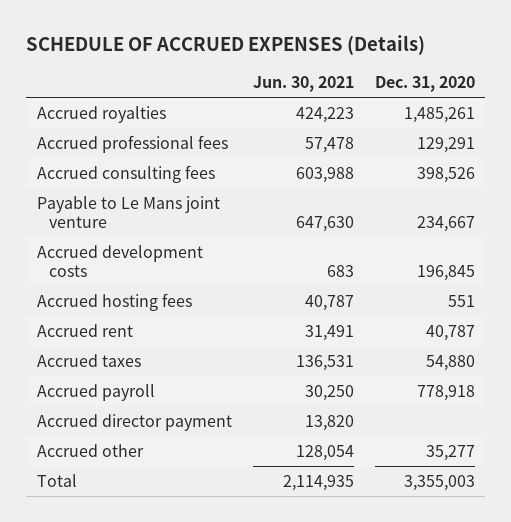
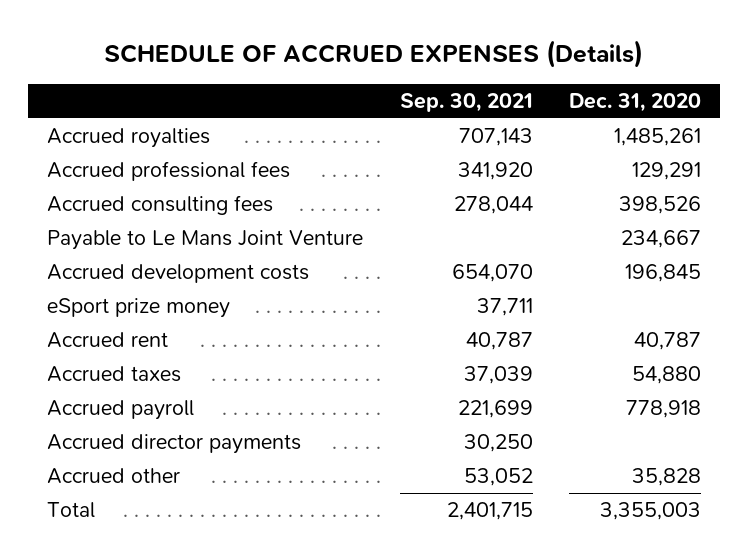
- | Jun. 30, 2021 | Dec. 31, 2020
+ | Sep. 30, 2021 | Dec. 31, 2020
- Payable to Le Mans joint venture | 647,630 | 234,667
+ Payable to Le Mans Joint Venture | | 234,667
- Accrued hosting fees | 40,787 | 551
+ eSport prize money | 37,711 |
- Accrued director payment | 13,820 |
- Accrued other | 128,054 | 35,277
+ Accrued director payments | 30,250 |
+ Accrued other | 53,052 | 35,828

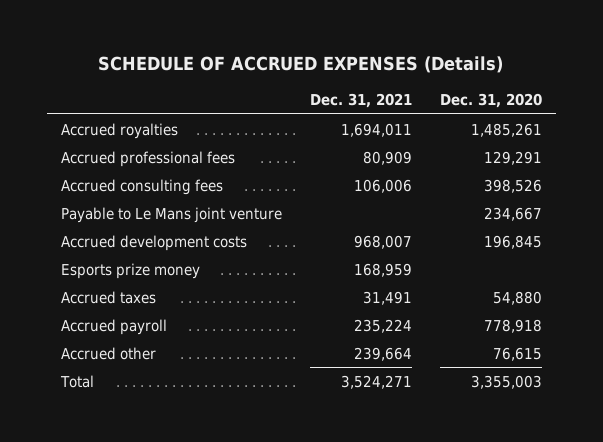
- | Sep. 30, 2021 | Dec. 31, 2020
+ | Dec. 31, 2021 | Dec. 31, 2020
- Payable to Le Mans Joint Venture | | 234,667
+ Payable to Le Mans joint venture | | 234,667
- eSport prize money | 37,711 |
- Accrued rent | 40,787 | 40,787
+ Esports prize money | 168,959 |
- Accrued director payments | 30,250 |
- Accrued other | 53,052 | 35,828
+ Accrued other | 239,664 | 76,615

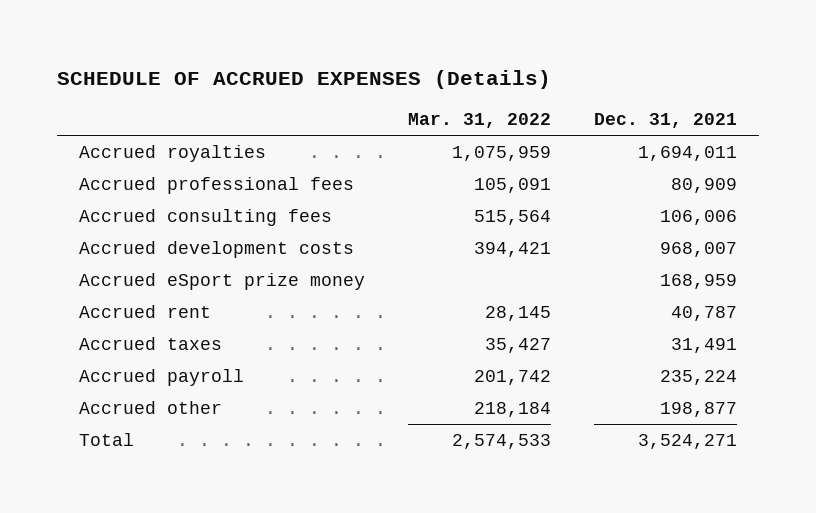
- | Dec. 31, 2021 | Dec. 31, 2020
+ | Mar. 31, 2022 | Dec. 31, 2021
- Payable to Le Mans joint venture | | 234,667
- Esports prize money | 168,959 |
+ Accrued eSport prize money | | 168,959
+ Accrued rent | 28,145 | 40,787
- Accrued other | 239,664 | 76,615
+ Accrued other | 218,184 | 198,877

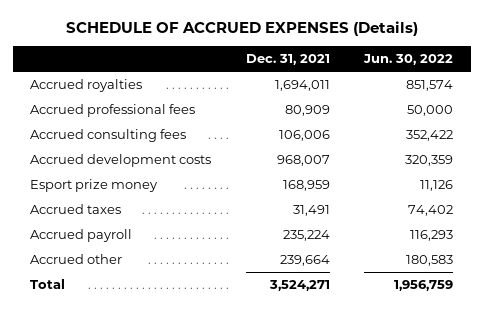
- | Mar. 31, 2022 | Dec. 31, 2021
+ | Dec. 31, 2021 | Jun. 30, 2022
- Accrued eSport prize money | | 168,959
- Accrued rent | 28,145 | 40,787
+ Esport prize money | 168,959 | 11,126
- Accrued other | 218,184 | 198,877
+ Accrued other | 239,664 | 180,583

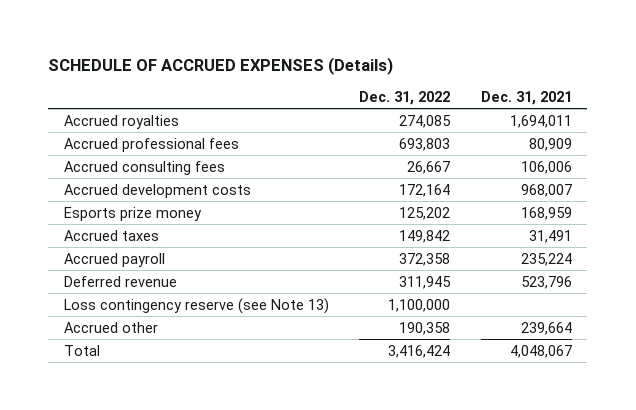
- | Dec. 31, 2021 | Jun. 30, 2022
+ | Dec. 31, 2022 | Dec. 31, 2021
- Esport prize money | 168,959 | 11,126
+ Esports prize money | 125,202 | 168,959
+ Deferred revenue | 311,945 | 523,796
+ Loss contingency reserve (see Note 13) | 1,100,000 |
- Total | 3,524,271 | 1,956,759
+ Total | 3,416,424 | 4,048,067

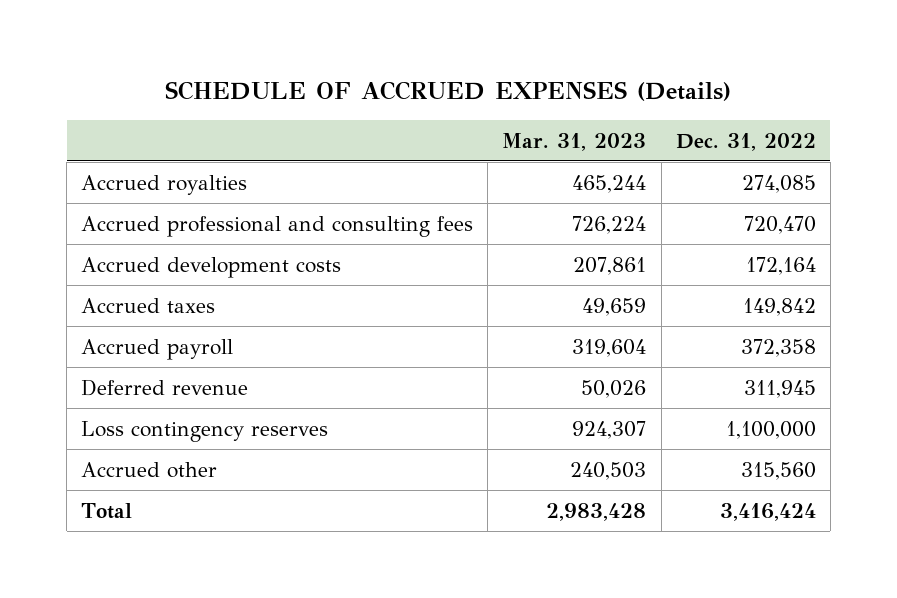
- | Dec. 31, 2022 | Dec. 31, 2021
+ | Mar. 31, 2023 | Dec. 31, 2022
- Accrued professional fees | 693,803 | 80,909
- Accrued consulting fees | 26,667 | 106,006
+ Accrued professional and consulting fees | 726,224 | 720,470
- Esports prize money | 125,202 | 168,959
- Loss contingency reserve (see Note 13) | 1,100,000 |
- Accrued other | 190,358 | 239,664
+ Loss contingency reserves | 924,307 | 1,100,000
+ Accrued other | 240,503 | 315,560

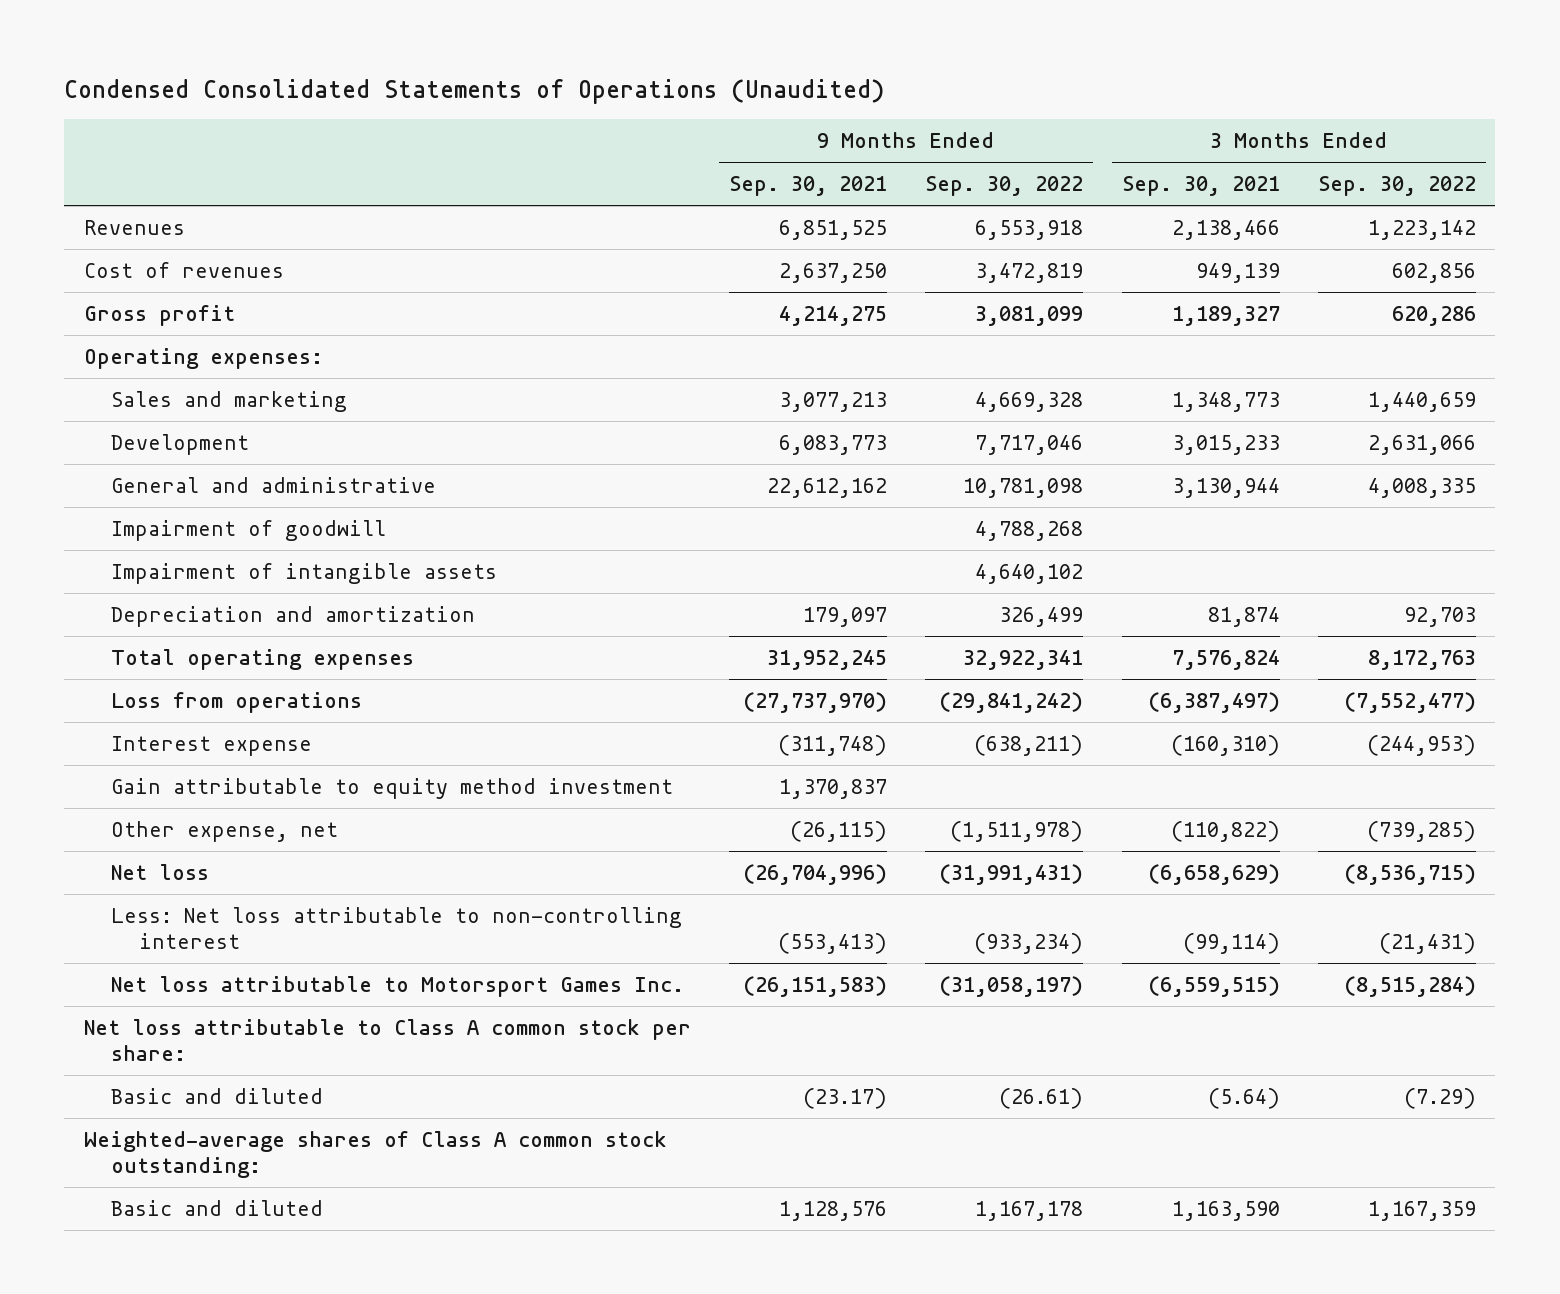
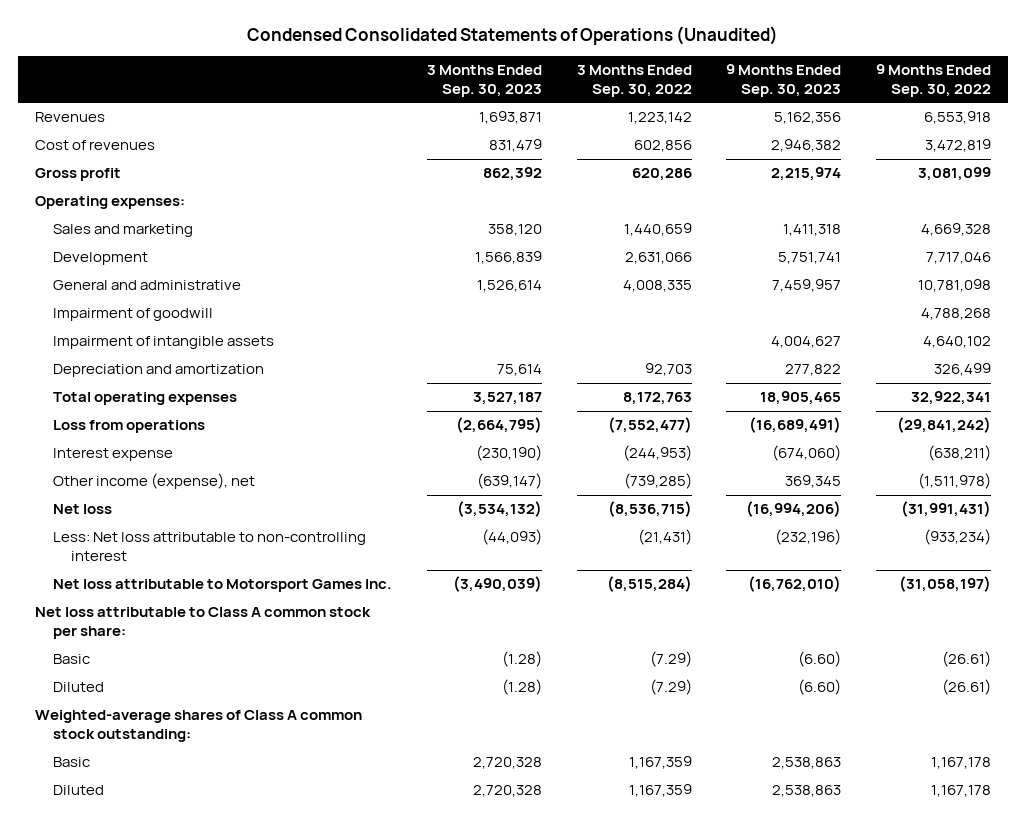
- | 9 Months Ended Sep. 30, 2021 | 9 Months Ended Sep. 30, 2022 | 3 Months Ended Sep. 30, 2021 | 3 Months Ended Sep. 30, 2022
+ | 3 Months Ended Sep. 30, 2023 | 3 Months Ended Sep. 30, 2022 | 9 Months Ended Sep. 30, 2023 | 9 Months Ended Sep. 30, 2022
- Gain attributable to equity method investment | 1,370,837 | | |
- Other expense, net | (26,115) | (1,511,978) | (110,822) | (739,285)
+ Other income (expense), net | (639,147) | (739,285) | 369,345 | (1,511,978)
- Basic and diluted | (23.17) | (26.61) | (5.64) | (7.29)
+ Basic | (1.28) | (7.29) | (6.60) | (26.61)
+ Diluted | (1.28) | (7.29) | (6.60) | (26.61)
- Basic and diluted | 1,128,576 | 1,167,178 | 1,163,590 | 1,167,359
+ Basic | 2,720,328 | 1,167,359 | 2,538,863 | 1,167,178
+ Diluted | 2,720,328 | 1,167,359 | 2,538,863 | 1,167,178

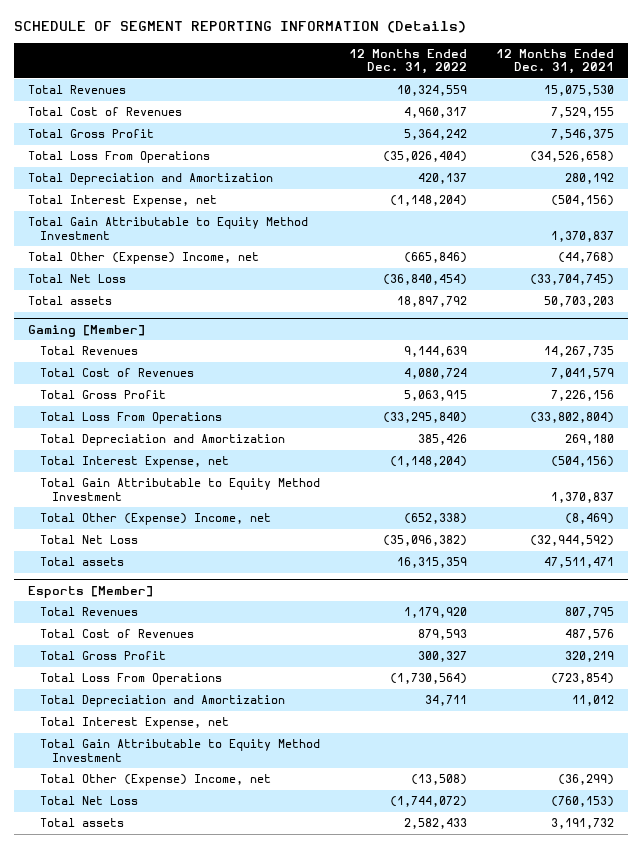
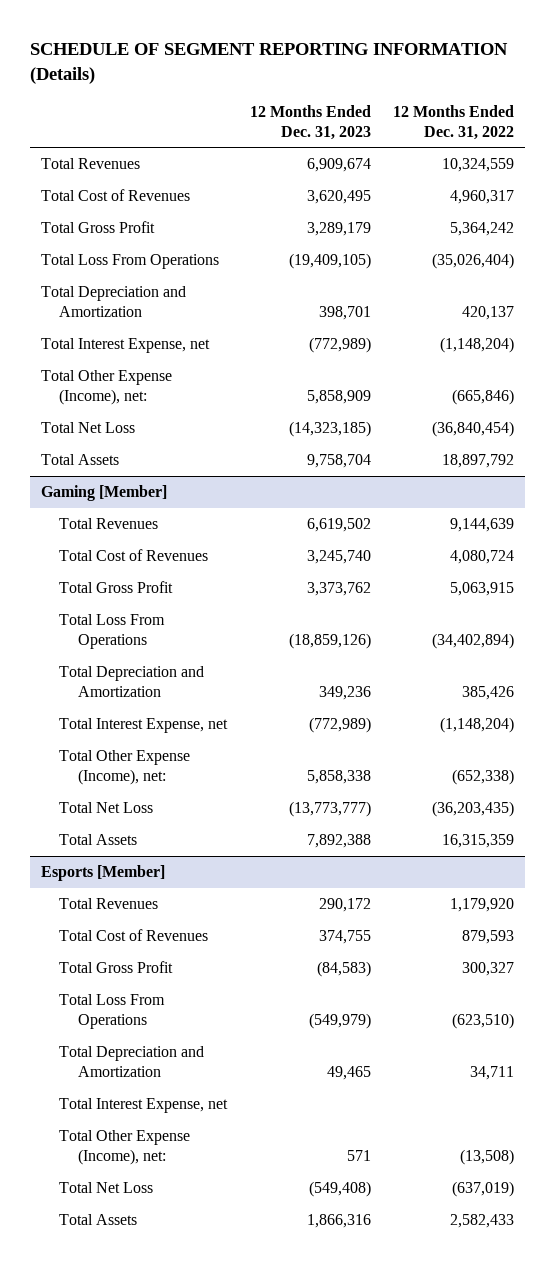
- | 12 Months Ended Dec. 31, 2022 | 12 Months Ended Dec. 31, 2021
+ | 12 Months Ended Dec. 31, 2023 | 12 Months Ended Dec. 31, 2022
- Total Gain Attributable to Equity Method Investment | | 1,370,837
- Total Other (Expense) Income, net | (665,846) | (44,768)
+ Total Other Expense (Income), net: | 5,858,909 | (665,846)
- Total assets | 18,897,792 | 50,703,203
+ Total Assets | 9,758,704 | 18,897,792
@ Gaming [Member]
- Total Loss From Operations | (33,295,840) | (33,802,804)
+ Total Loss From Operations | (18,859,126) | (34,402,894)
- Total Gain Attributable to Equity Method Investment | | 1,370,837
- Total Other (Expense) Income, net | (652,338) | (8,469)
- Total Net Loss | (35,096,382) | (32,944,592)
- Total assets | 16,315,359 | 47,511,471
+ Total Other Expense (Income), net: | 5,858,338 | (652,338)
+ Total Net Loss | (13,773,777) | (36,203,435)
+ Total Assets | 7,892,388 | 16,315,359
@ Esports [Member]
- Total Loss From Operations | (1,730,564) | (723,854)
+ Total Loss From Operations | (549,979) | (623,510)
- Total Gain Attributable to Equity Method Investment
- Total Other (Expense) Income, net | (13,508) | (36,299)
- Total Net Loss | (1,744,072) | (760,153)
- Total assets | 2,582,433 | 3,191,732
+ Total Other Expense (Income), net: | 571 | (13,508)
+ Total Net Loss | (549,408) | (637,019)
+ Total Assets | 1,866,316 | 2,582,433

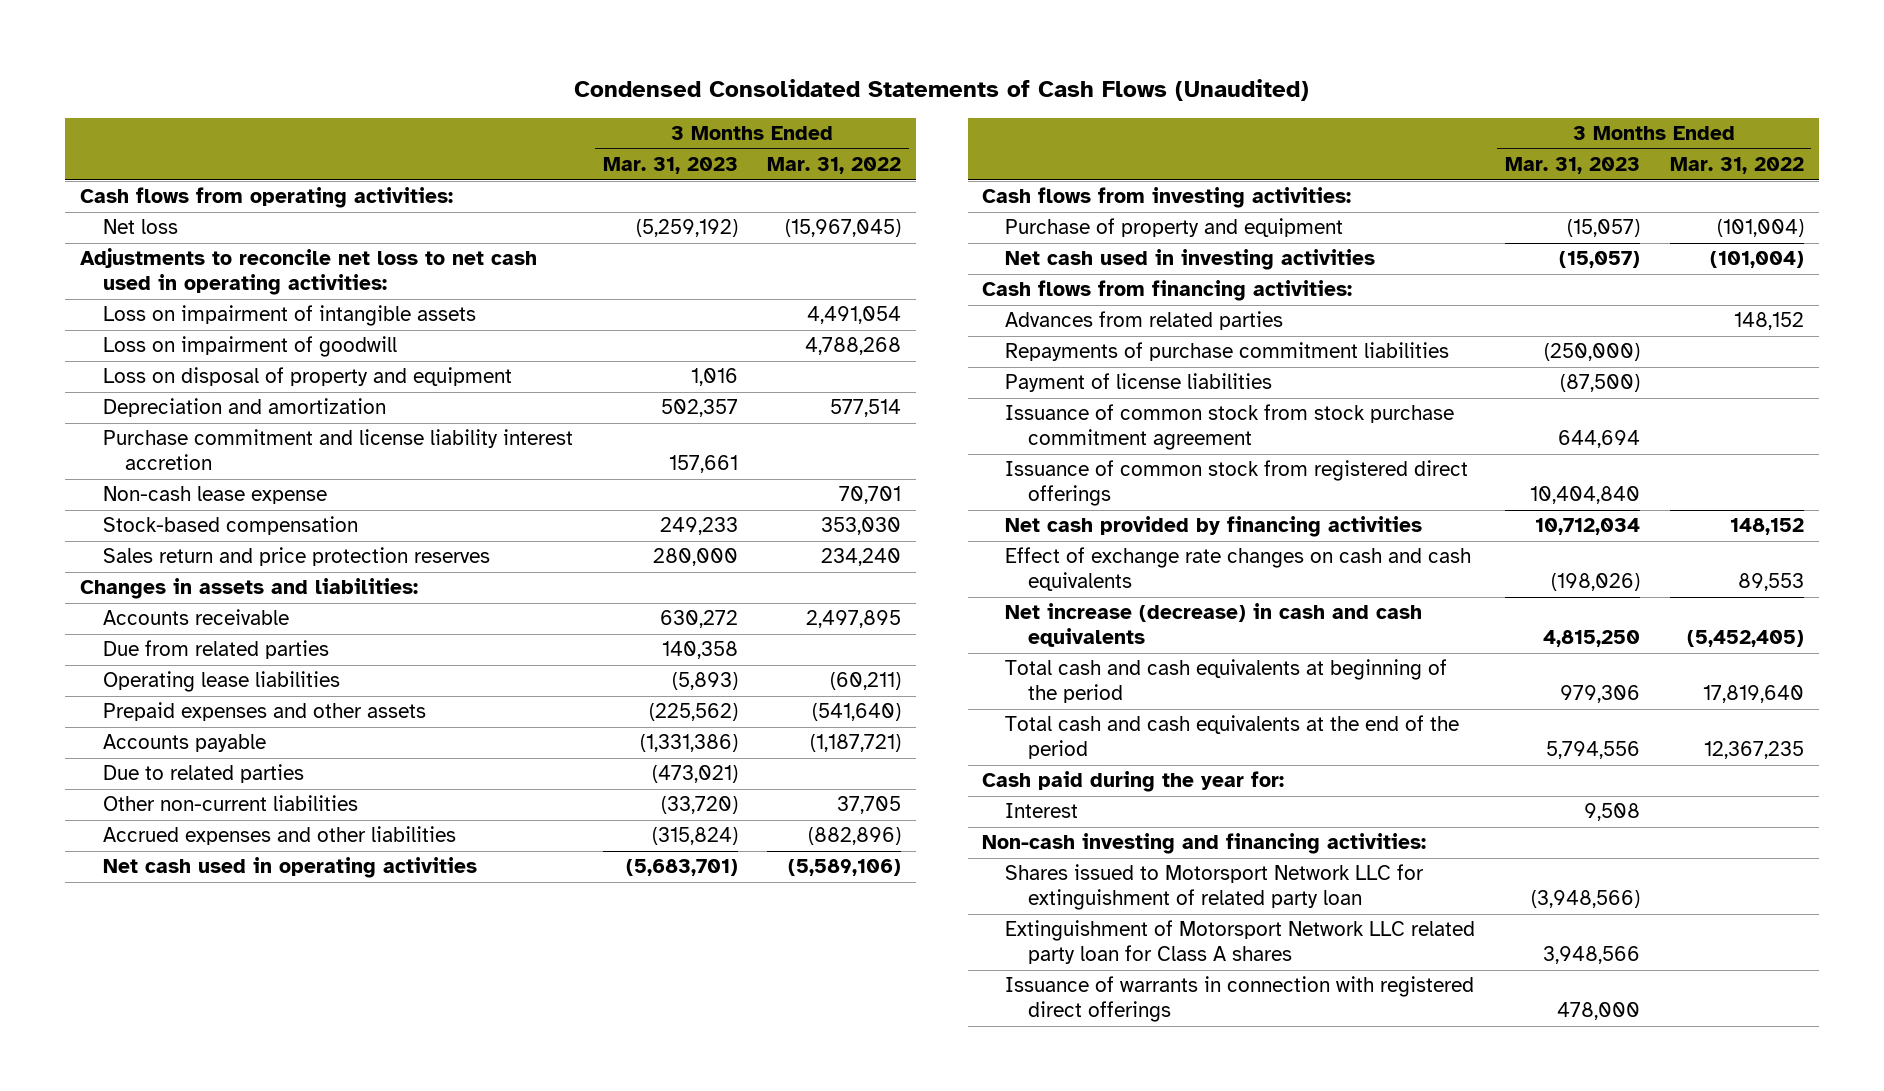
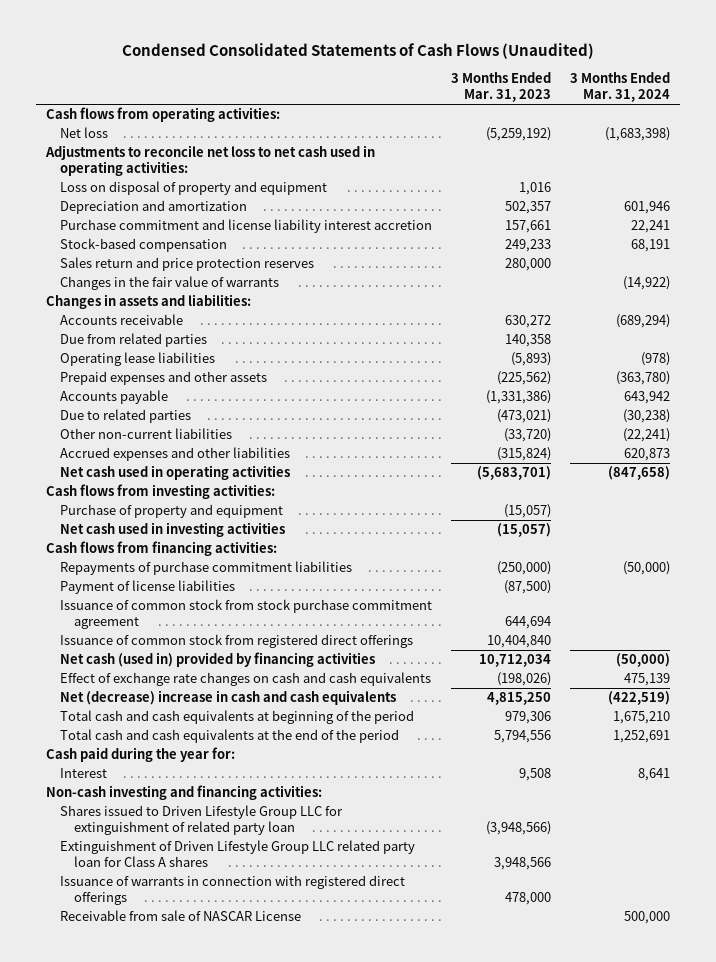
- | 3 Months Ended Mar. 31, 2023 | 3 Months Ended Mar. 31, 2022
+ | 3 Months Ended Mar. 31, 2023 | 3 Months Ended Mar. 31, 2024
- Loss on impairment of intangible assets | | 4,491,054
- Loss on impairment of goodwill | | 4,788,268
- Non-cash lease expense | | 70,701
+ Changes in the fair value of warrants | | (14,922)
- Advances from related parties | | 148,152
- Net cash provided by financing activities | 10,712,034 | 148,152
+ Net cash (used in) provided by financing activities | 10,712,034 | (50,000)
- Net increase (decrease) in cash and cash equivalents | 4,815,250 | (5,452,405)
+ Net (decrease) increase in cash and cash equivalents | 4,815,250 | (422,519)
- Shares issued to Motorsport Network LLC for extinguishment of related party loan | (3,948,566) |
- Extinguishment of Motorsport Network LLC related party loan for Class A shares | 3,948,566 |
+ Shares issued to Driven Lifestyle Group LLC for extinguishment of related party loan | (3,948,566) |
+ Extinguishment of Driven Lifestyle Group LLC related party loan for Class A shares | 3,948,566 |
+ Receivable from sale of NASCAR License | | 500,000

